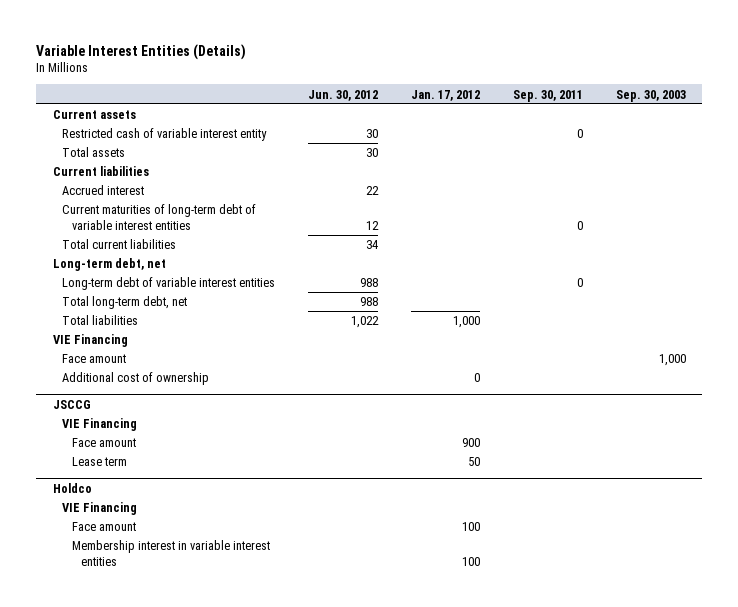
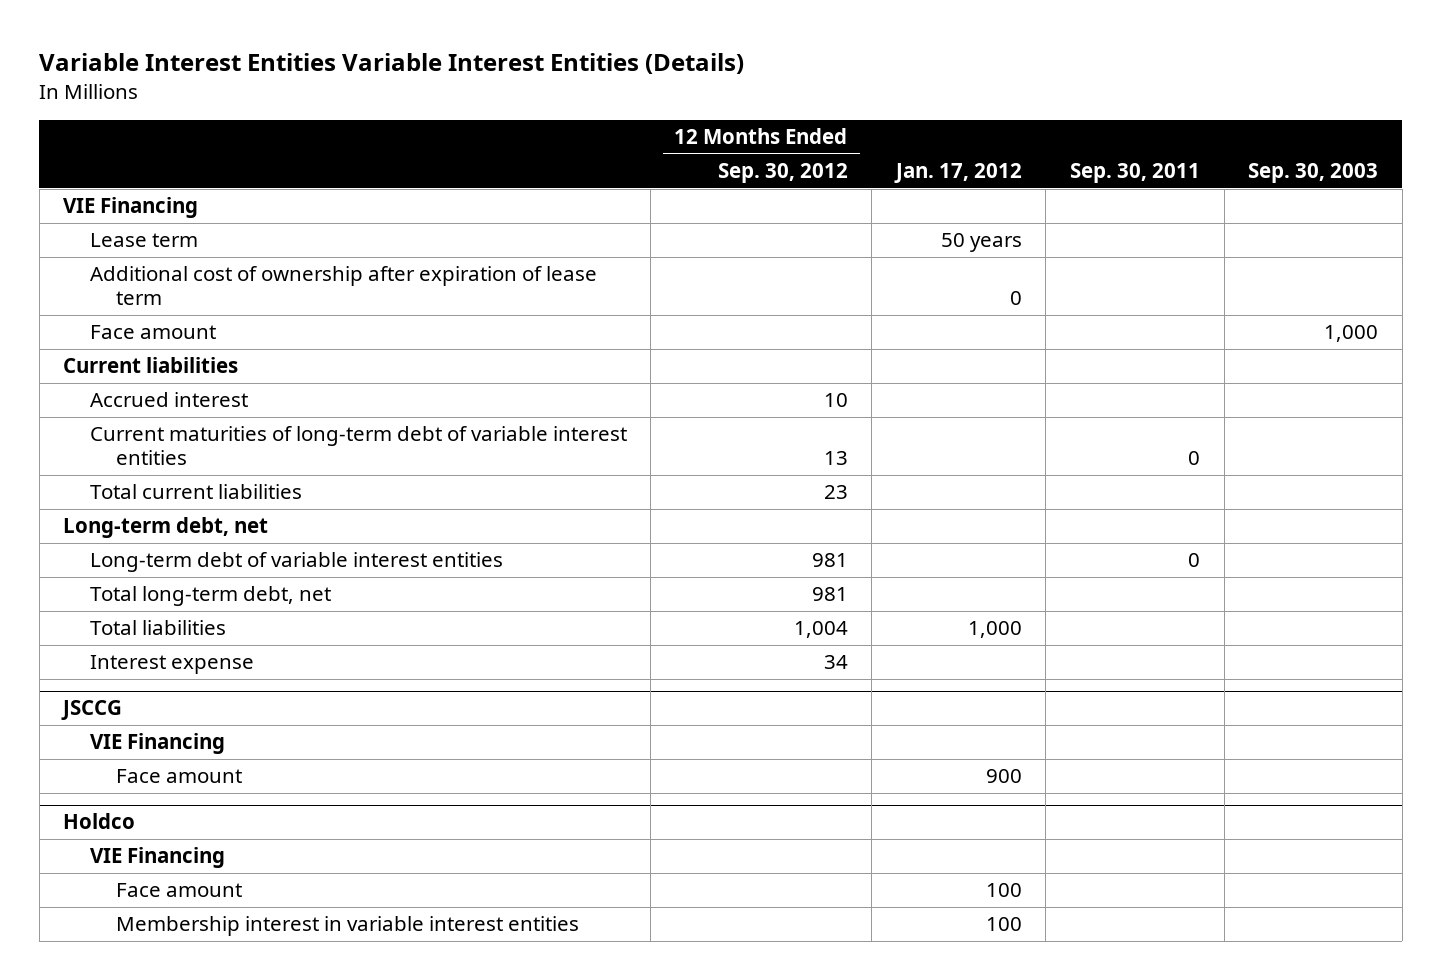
- Variable Interest Entities (Details)
+ Variable Interest Entities Variable Interest Entities (Details)
- | Jun. 30, 2012 | Jan. 17, 2012 | Sep. 30, 2011 | Sep. 30, 2003
+ | 12 Months Ended Sep. 30, 2012 | Jan. 17, 2012 | Sep. 30, 2011 | Sep. 30, 2003
- Current assets
- Restricted cash of variable interest entity | 30 | | 0 |
- Total assets | 30 | | |
moved up: VIE Financing
+ Lease term | | 50 years | |
+ Additional cost of ownership after expiration of lease term | | 0 | |
moved up: Face amount | | | | 1,000
- Additional cost of ownership | | 0 | |
+ Interest expense | 34 | | |
@ JSCCG
- Lease term | | 50 | |

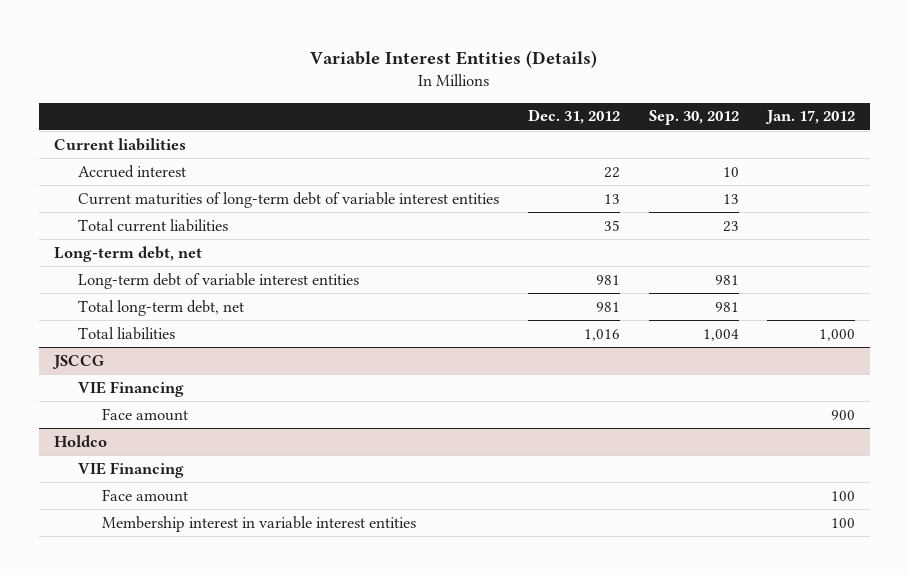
- Variable Interest Entities Variable Interest Entities (Details)
+ Variable Interest Entities (Details)
- | 12 Months Ended Sep. 30, 2012 | Jan. 17, 2012 | Sep. 30, 2011 | Sep. 30, 2003
+ | Dec. 31, 2012 | Sep. 30, 2012 | Jan. 17, 2012
- VIE Financing
- Lease term | | 50 years | |
- Additional cost of ownership after expiration of lease term | | 0 | |
- Face amount | | | | 1,000
- Interest expense | 34 | | |

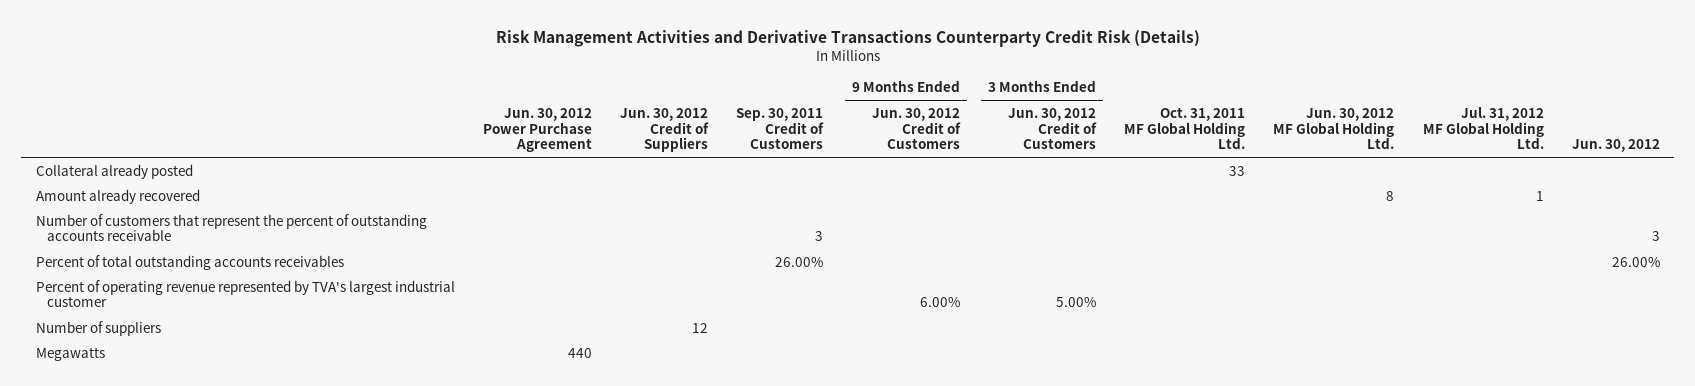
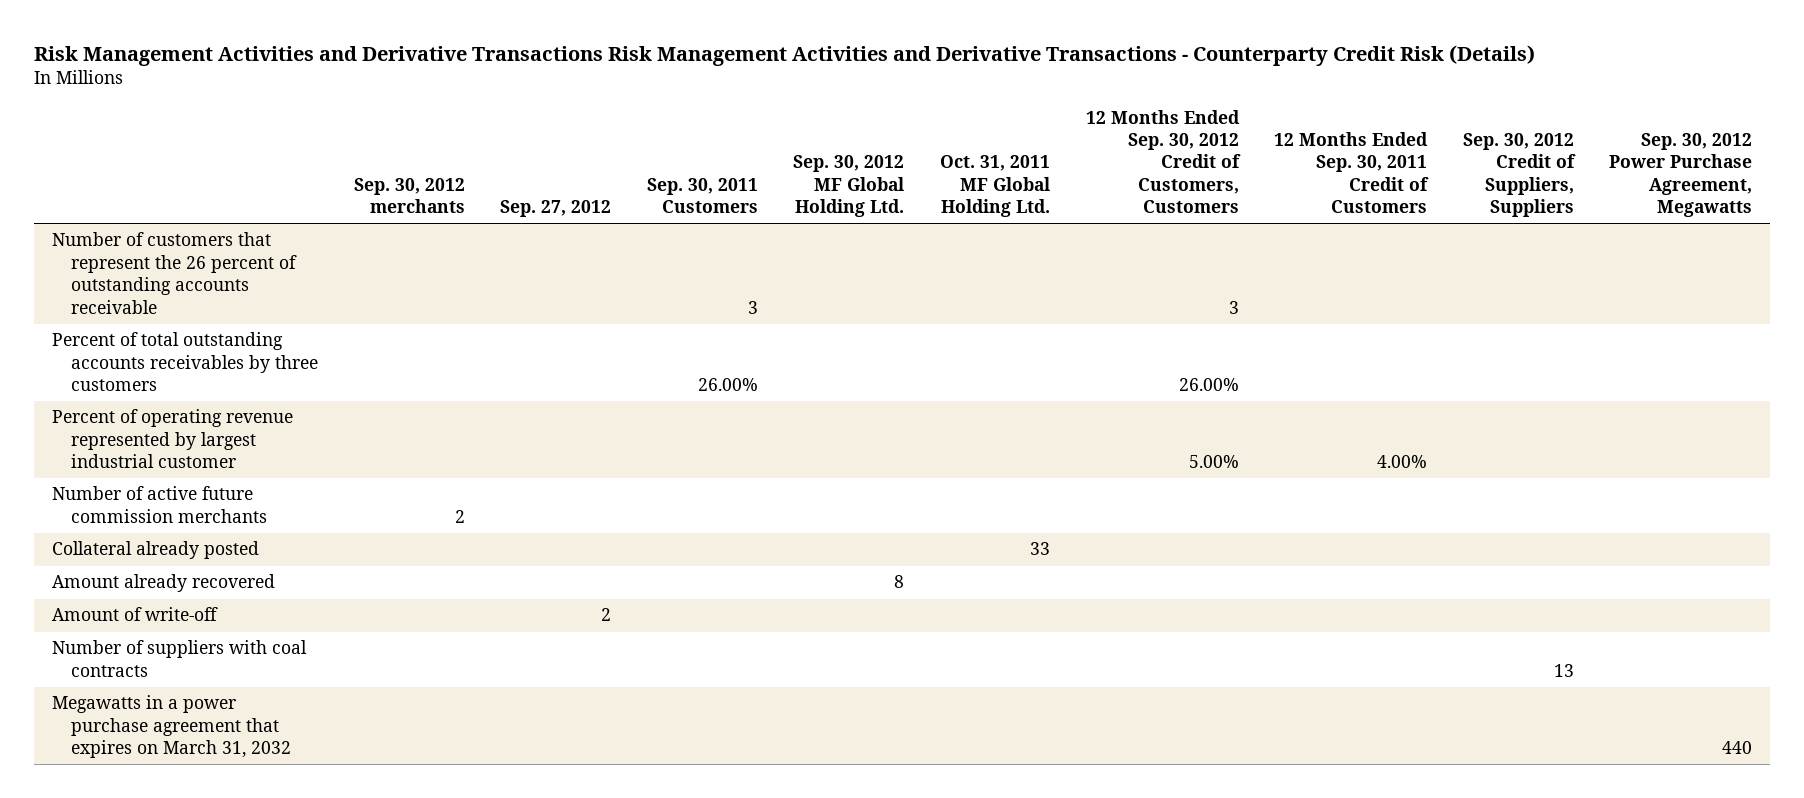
- Risk Management Activities and Derivative Transactions Counterparty Credit Risk (Details)
+ Risk Management Activities and Derivative Transactions Risk Management Activities and Derivative Transactions - Counterparty Credit Risk (Details)
- | Jun. 30, 2012 Power Purchase Agreement | Jun. 30, 2012 Credit of Suppliers | Sep. 30, 2011 Credit of Customers | 9 Months Ended Jun. 30, 2012 Credit of Customers | 3 Months Ended Jun. 30, 2012 Credit of Customers | Oct. 31, 2011 MF Global Holding Ltd. | Jun. 30, 2012 MF Global Holding Ltd. | Jul. 31, 2012 MF Global Holding Ltd. | Jun. 30, 2012
+ | Sep. 30, 2012 merchants | Sep. 27, 2012 | Sep. 30, 2011 Customers | Sep. 30, 2012 MF Global Holding Ltd. | Oct. 31, 2011 MF Global Holding Ltd. | 12 Months Ended Sep. 30, 2012 Credit of Customers, Customers | 12 Months Ended Sep. 30, 2011 Credit of Customers | Sep. 30, 2012 Credit of Suppliers, Suppliers | Sep. 30, 2012 Power Purchase Agreement, Megawatts
+ Number of customers that represent the 26 percent of outstanding accounts receivable | | | 3 | | | 3 | | |
+ Percent of total outstanding accounts receivables by three customers | | | 26.00% | | | 26.00% | | |
+ Percent of operating revenue represented by largest industrial customer | | | | | | 5.00% | 4.00% | |
+ Number of active future commission merchants | 2 | | | | | | | |
- Number of customers that represent the percent of outstanding accounts receivable | | | 3 | | | | | | 3
- Percent of total outstanding accounts receivables | | | 26.00% | | | | | | 26.00%
- Percent of operating revenue represented by TVA's largest industrial customer | | | | 6.00% | 5.00% | | | |
- Number of suppliers | | 12 | | | | | | |
- Megawatts | 440 | | | | | | | |
+ Amount of write-off | | 2 | | | | | | |
+ Number of suppliers with coal contracts | | | | | | | | 13 |
+ Megawatts in a power purchase agreement that expires on March 31, 2032 | | | | | | | | | 440

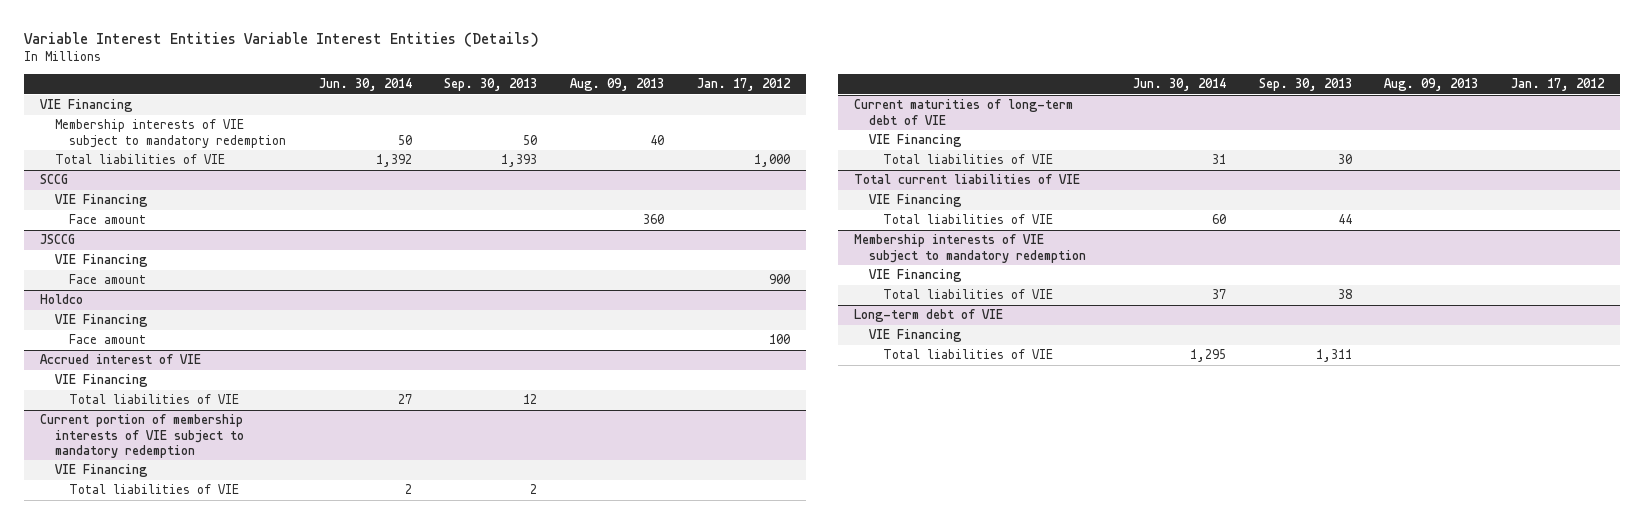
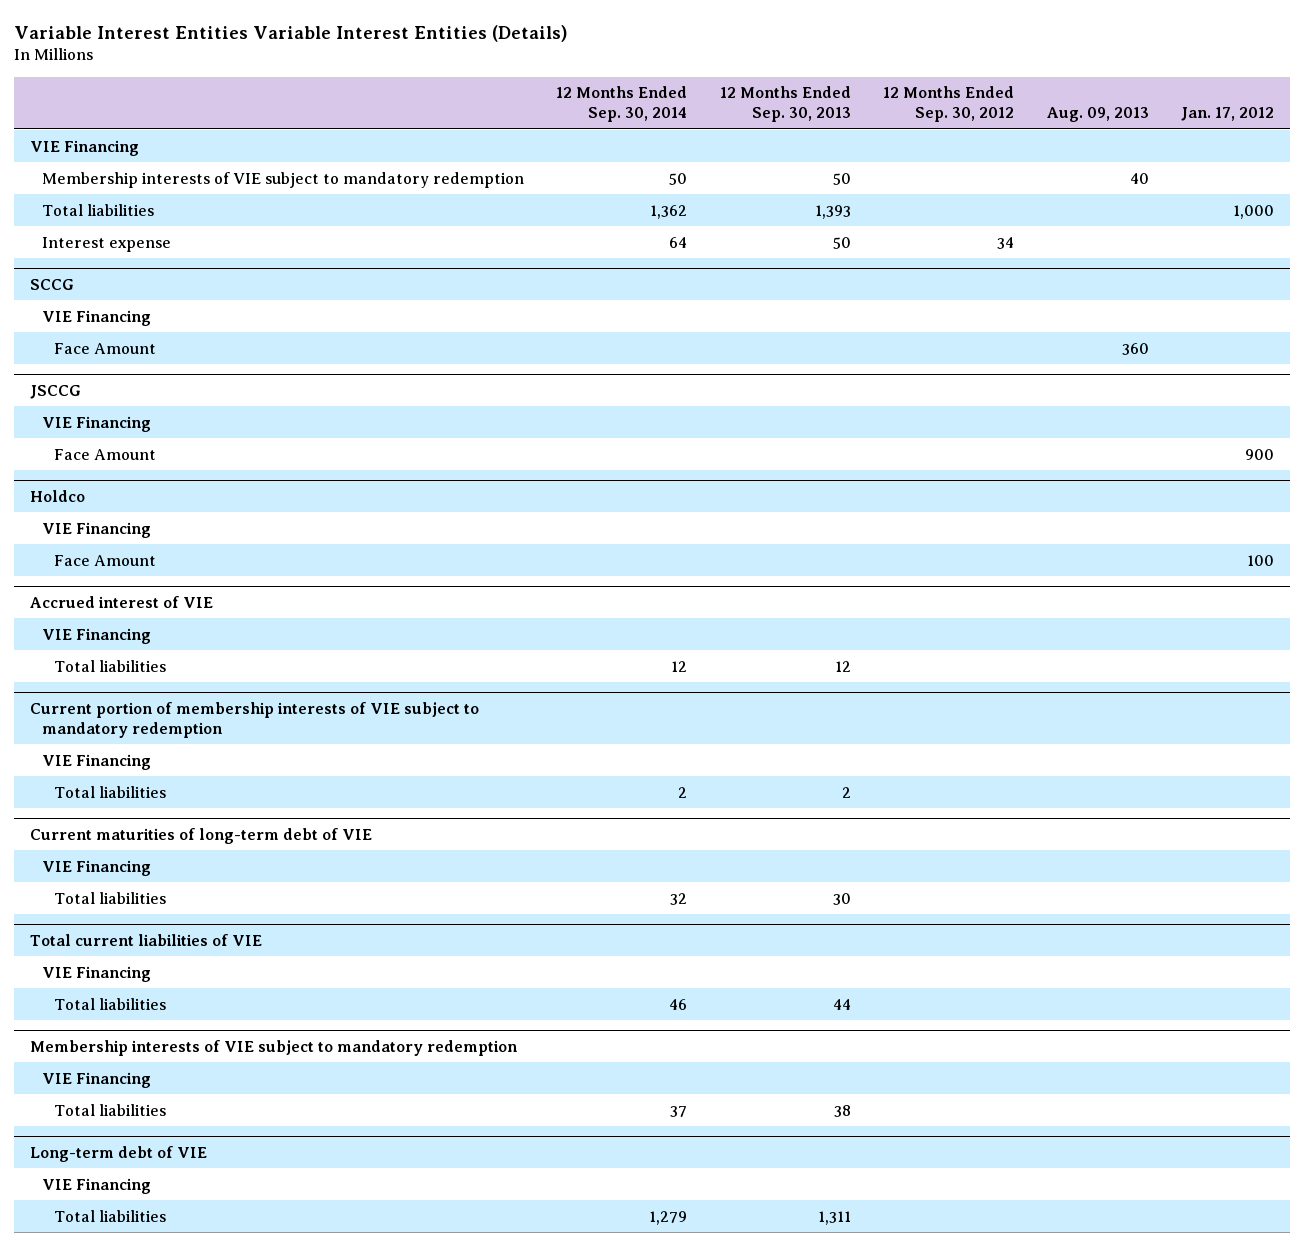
- | Jun. 30, 2014 | Sep. 30, 2013 | Aug. 09, 2013 | Jan. 17, 2012
+ | 12 Months Ended Sep. 30, 2014 | 12 Months Ended Sep. 30, 2013 | 12 Months Ended Sep. 30, 2012 | Aug. 09, 2013 | Jan. 17, 2012
- Total liabilities of VIE | 1,392 | 1,393 | | 1,000
+ Total liabilities | 1,362 | 1,393 | | | 1,000
+ Interest expense | 64 | 50 | 34 | |
@ SCCG
- Face amount | | | 360 |
+ Face Amount | | | | 360 |
@ JSCCG
- Face amount | | | | 900
+ Face Amount | | | | | 900
@ Holdco
- Face amount | | | | 100
+ Face Amount | | | | | 100
@ Accrued interest of VIE
- Total liabilities of VIE | 27 | 12 | |
+ Total liabilities | 12 | 12 | | |
@ Current portion of membership interests of VIE subject to mandatory redemption
- Total liabilities of VIE | 2 | 2 | |
+ Total liabilities | 2 | 2 | | |
@ Current maturities of long-term debt of VIE
- Total liabilities of VIE | 31 | 30 | |
+ Total liabilities | 32 | 30 | | |
@ Total current liabilities of VIE
- Total liabilities of VIE | 60 | 44 | |
+ Total liabilities | 46 | 44 | | |
@ Membership interests of VIE subject to mandatory redemption
- Total liabilities of VIE | 37 | 38 | |
+ Total liabilities | 37 | 38 | | |
@ Long-term debt of VIE
- Total liabilities of VIE | 1,295 | 1,311 | |
+ Total liabilities | 1,279 | 1,311 | | |

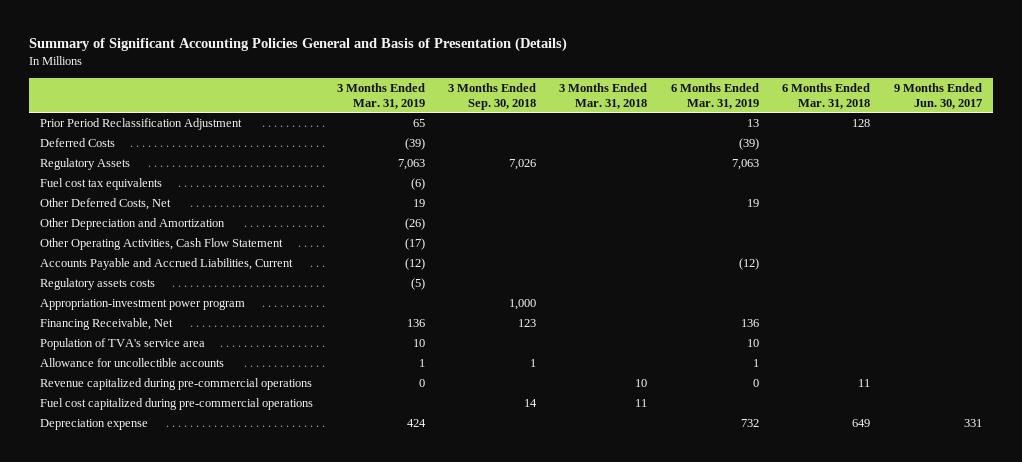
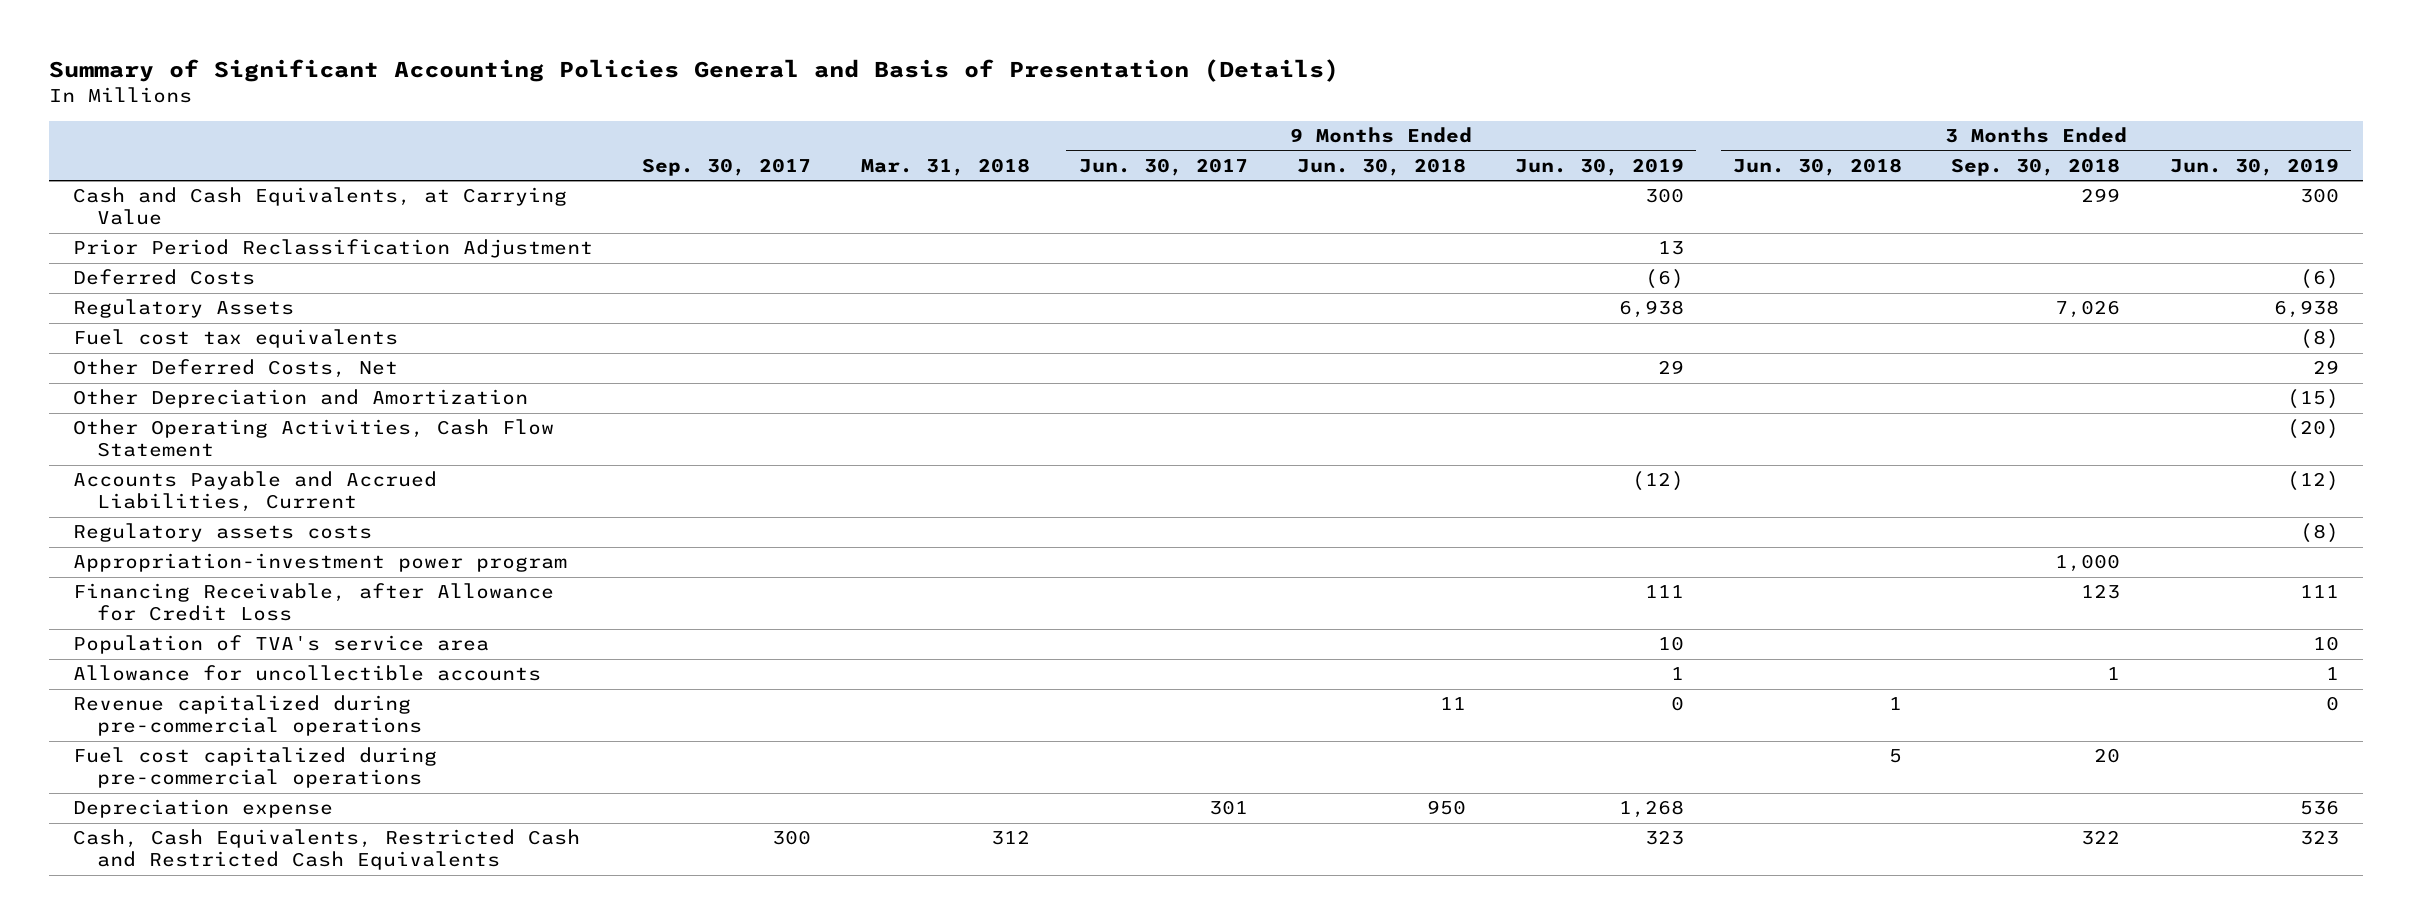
- | 3 Months Ended Mar. 31, 2019 | 3 Months Ended Sep. 30, 2018 | 3 Months Ended Mar. 31, 2018 | 6 Months Ended Mar. 31, 2019 | 6 Months Ended Mar. 31, 2018 | 9 Months Ended Jun. 30, 2017
+ | Sep. 30, 2017 | Mar. 31, 2018 | 9 Months Ended Jun. 30, 2017 | 9 Months Ended Jun. 30, 2018 | 9 Months Ended Jun. 30, 2019 | 3 Months Ended Jun. 30, 2018 | 3 Months Ended Sep. 30, 2018 | 3 Months Ended Jun. 30, 2019
+ Cash and Cash Equivalents, at Carrying Value | | | | | 300 | | 299 | 300
- Financing Receivable, Net | 136 | 123 | | 136 | |
+ Financing Receivable, after Allowance for Credit Loss | | | | | 111 | | 123 | 111
- Fuel cost capitalized during pre-commercial operations | | 14 | 11 | | |
- Depreciation expense | 424 | | | 732 | 649 | 331
+ Fuel cost capitalized during pre-commercial operations | | | | | | 5 | 20 |
+ Depreciation expense | | | 301 | 950 | 1,268 | | | 536
+ Cash, Cash Equivalents, Restricted Cash and Restricted Cash Equivalents | 300 | 312 | | | 323 | | 322 | 323

